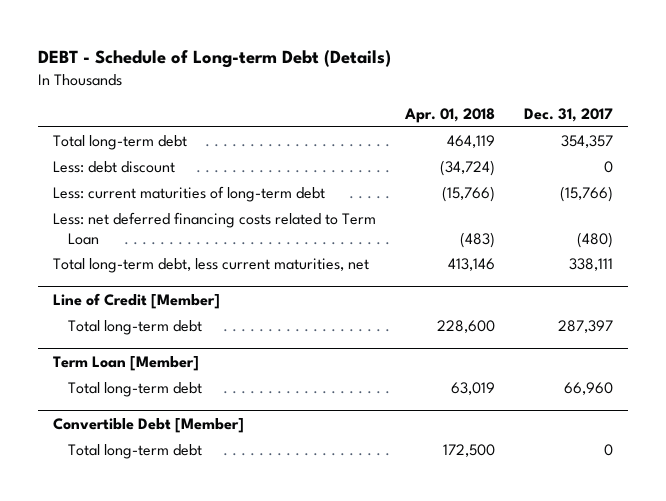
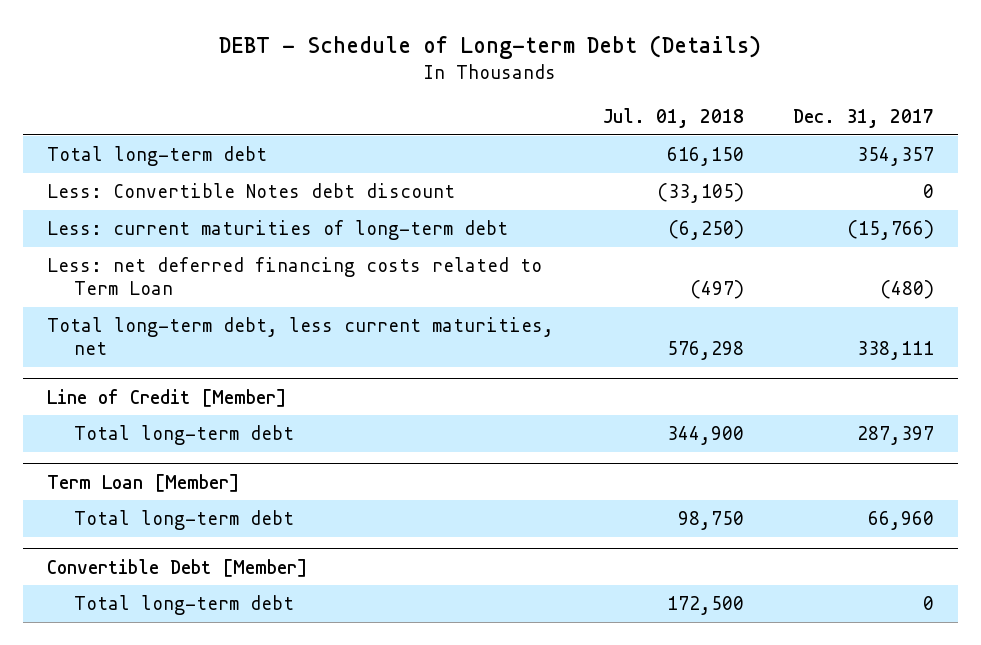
- | Apr. 01, 2018 | Dec. 31, 2017
+ | Jul. 01, 2018 | Dec. 31, 2017
- Less: debt discount | (34,724) | 0
+ Less: Convertible Notes debt discount | (33,105) | 0

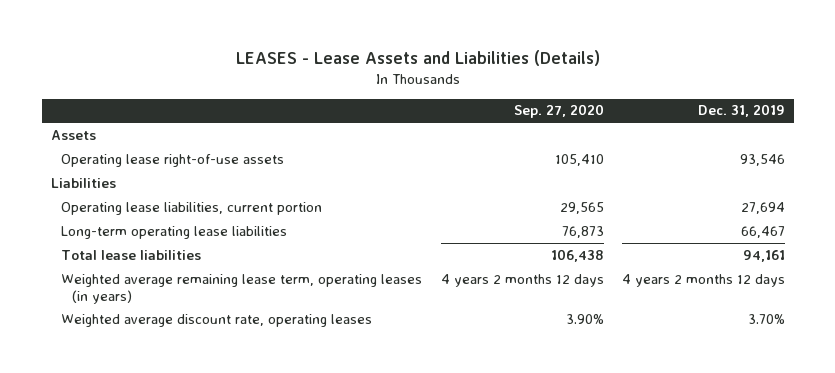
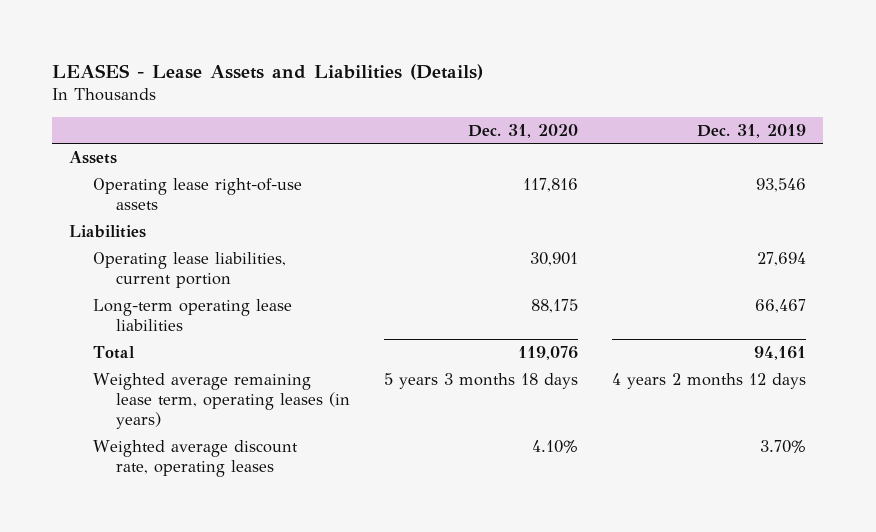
- | Sep. 27, 2020 | Dec. 31, 2019
+ | Dec. 31, 2020 | Dec. 31, 2019
- Total lease liabilities | 106,438 | 94,161
+ Total | 119,076 | 94,161

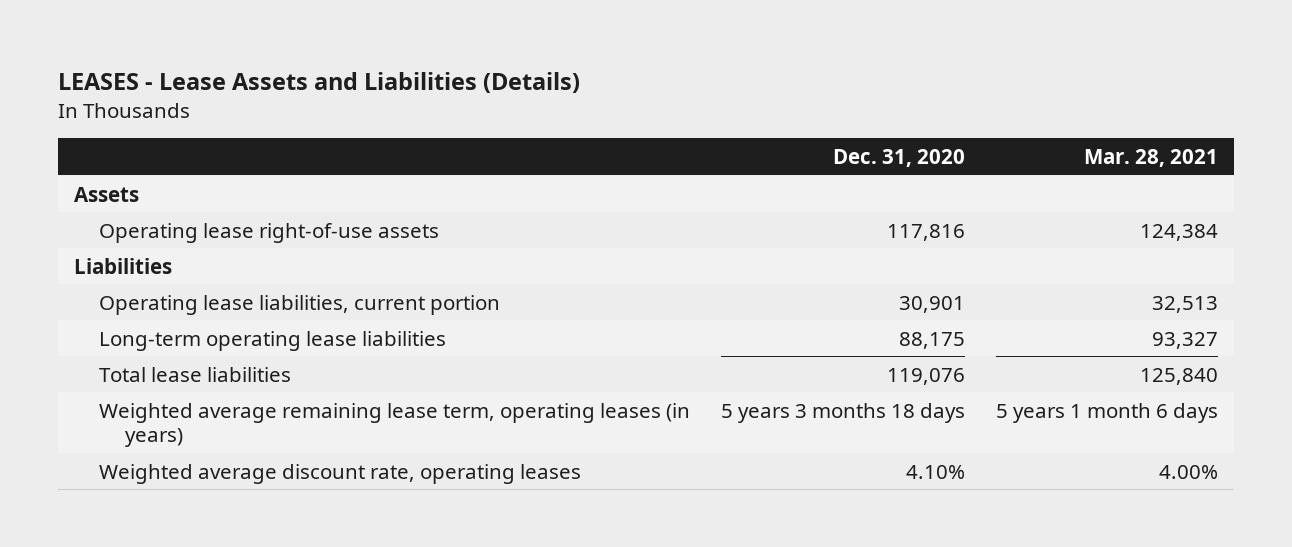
- | Dec. 31, 2020 | Dec. 31, 2019
+ | Dec. 31, 2020 | Mar. 28, 2021
- Total | 119,076 | 94,161
+ Total lease liabilities | 119,076 | 125,840

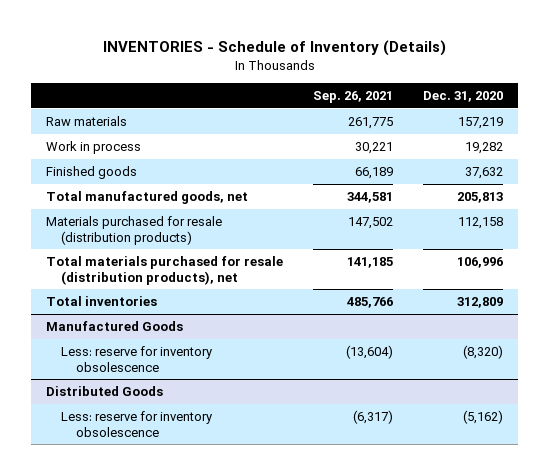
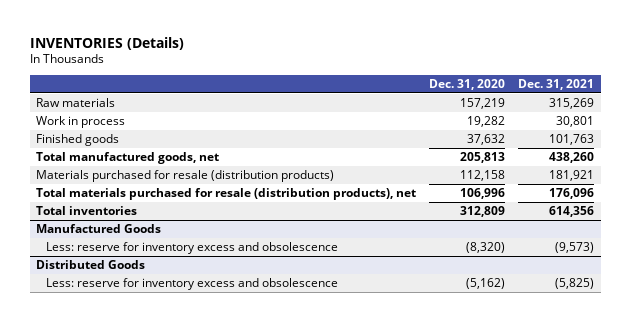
- INVENTORIES - Schedule of Inventory (Details)
+ INVENTORIES (Details)
- | Sep. 26, 2021 | Dec. 31, 2020
+ | Dec. 31, 2020 | Dec. 31, 2021
@ Manufactured Goods
- Less: reserve for inventory obsolescence | (13,604) | (8,320)
+ Less: reserve for inventory excess and obsolescence | (8,320) | (9,573)
@ Distributed Goods
- Less: reserve for inventory obsolescence | (6,317) | (5,162)
+ Less: reserve for inventory excess and obsolescence | (5,162) | (5,825)

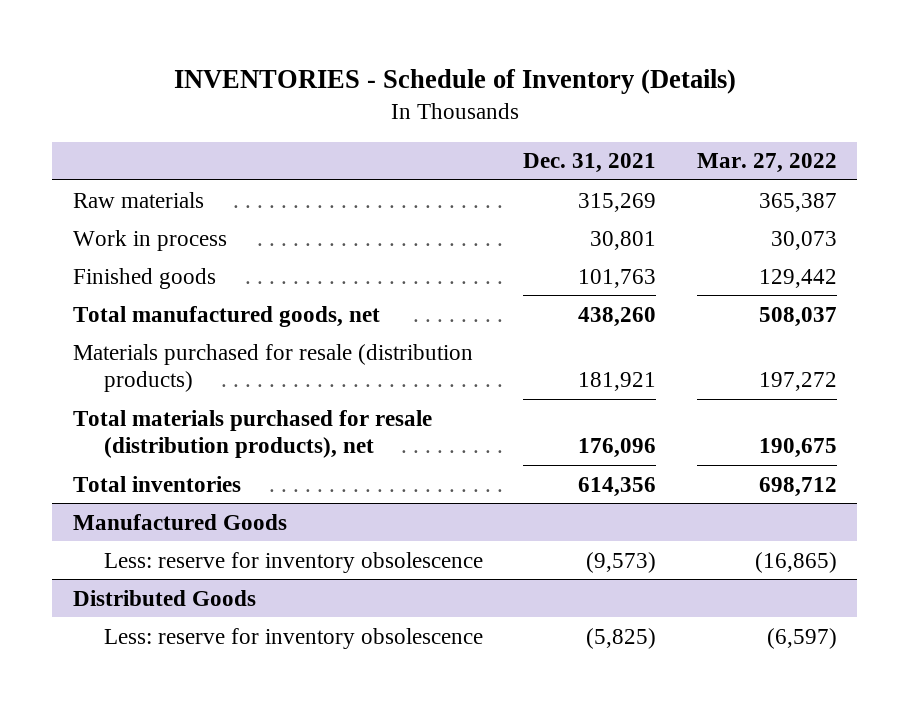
- INVENTORIES (Details)
+ INVENTORIES - Schedule of Inventory (Details)
- | Dec. 31, 2020 | Dec. 31, 2021
+ | Dec. 31, 2021 | Mar. 27, 2022
@ Manufactured Goods
- Less: reserve for inventory excess and obsolescence | (8,320) | (9,573)
+ Less: reserve for inventory obsolescence | (9,573) | (16,865)
@ Distributed Goods
- Less: reserve for inventory excess and obsolescence | (5,162) | (5,825)
+ Less: reserve for inventory obsolescence | (5,825) | (6,597)

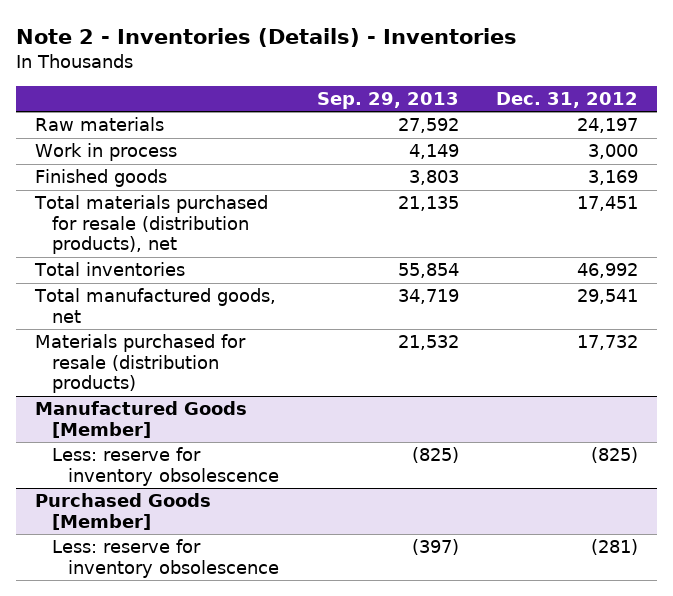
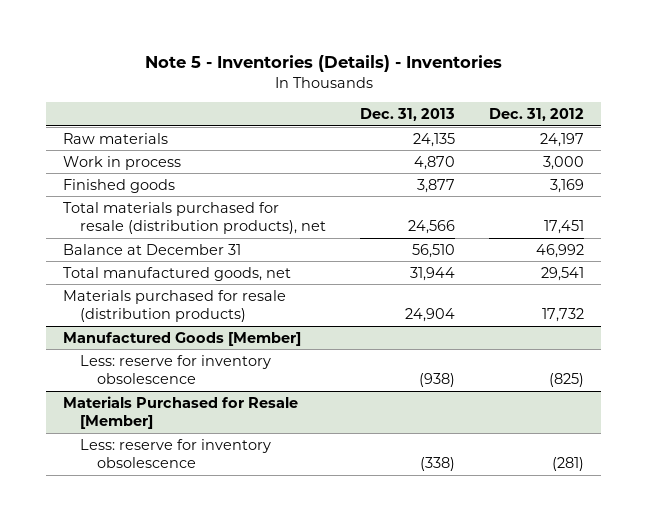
- Note 2 - Inventories (Details) - Inventories
+ Note 5 - Inventories (Details) - Inventories
- | Sep. 29, 2013 | Dec. 31, 2012
+ | Dec. 31, 2013 | Dec. 31, 2012
- Total inventories | 55,854 | 46,992
+ Balance at December 31 | 56,510 | 46,992
- Purchased Goods [Member]
+ Materials Purchased for Resale [Member]

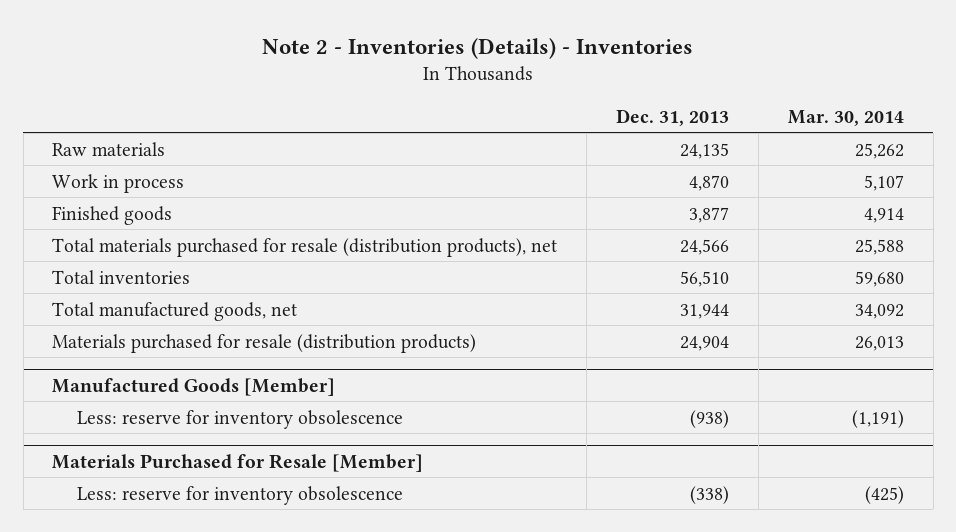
- Note 5 - Inventories (Details) - Inventories
+ Note 2 - Inventories (Details) - Inventories
- | Dec. 31, 2013 | Dec. 31, 2012
+ | Dec. 31, 2013 | Mar. 30, 2014
- Balance at December 31 | 56,510 | 46,992
+ Total inventories | 56,510 | 59,680

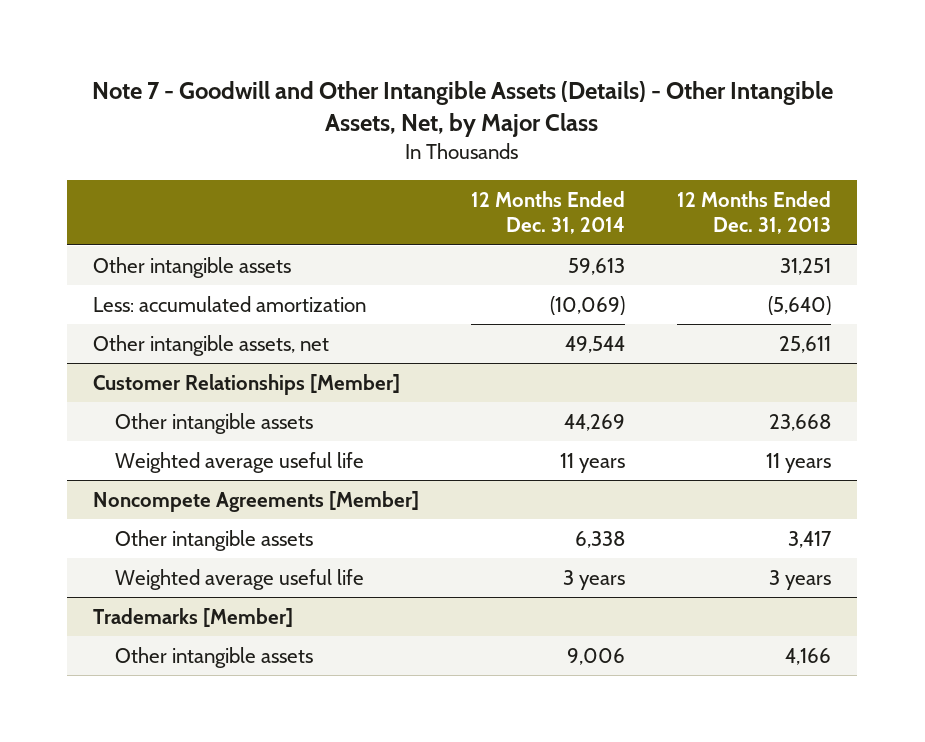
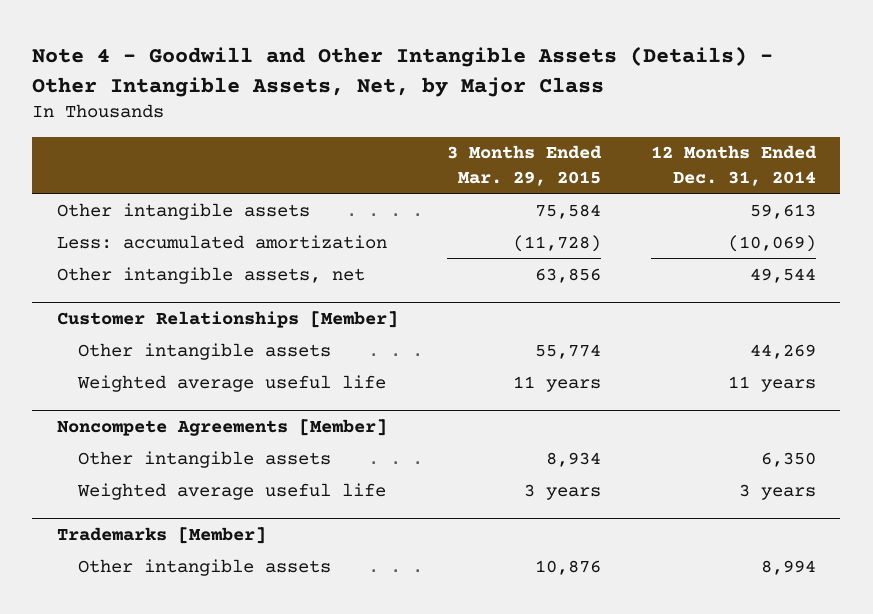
- Note 7 - Goodwill and Other Intangible Assets (Details) - Other Intangible Assets, Net, by Major Class
+ Note 4 - Goodwill and Other Intangible Assets (Details) - Other Intangible Assets, Net, by Major Class
- | 12 Months Ended Dec. 31, 2014 | 12 Months Ended Dec. 31, 2013
+ | 3 Months Ended Mar. 29, 2015 | 12 Months Ended Dec. 31, 2014
@ Noncompete Agreements [Member]
- Other intangible assets | 6,338 | 3,417
+ Other intangible assets | 8,934 | 6,350
@ Trademarks [Member]
- Other intangible assets | 9,006 | 4,166
+ Other intangible assets | 10,876 | 8,994

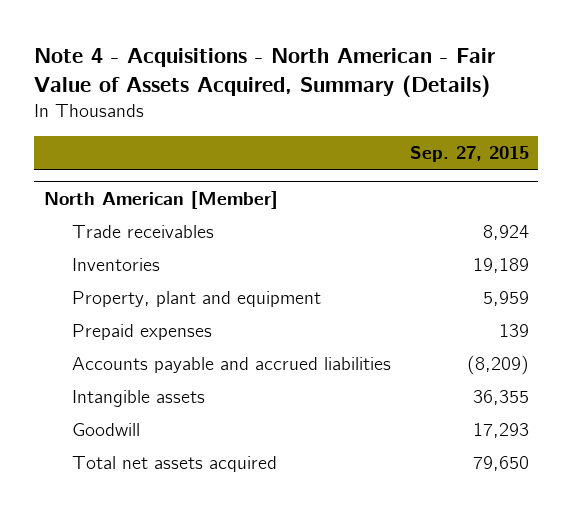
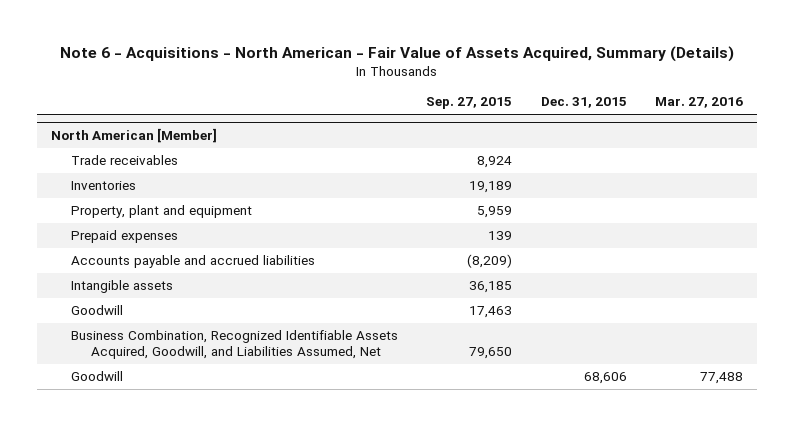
- Note 4 - Acquisitions - North American - Fair Value of Assets Acquired, Summary (Details)
+ Note 6 - Acquisitions - North American - Fair Value of Assets Acquired, Summary (Details)
- | Sep. 27, 2015
+ | Sep. 27, 2015 | Dec. 31, 2015 | Mar. 27, 2016
@ North American [Member]
- Intangible assets | 36,355
- Goodwill | 17,293
- Total net assets acquired | 79,650
+ Intangible assets | 36,185 | |
+ Goodwill | 17,463 | |
+ Business Combination, Recognized Identifiable Assets Acquired, Goodwill, and Liabilities Assumed, Net | 79,650 | |
+ Goodwill | | 68,606 | 77,488

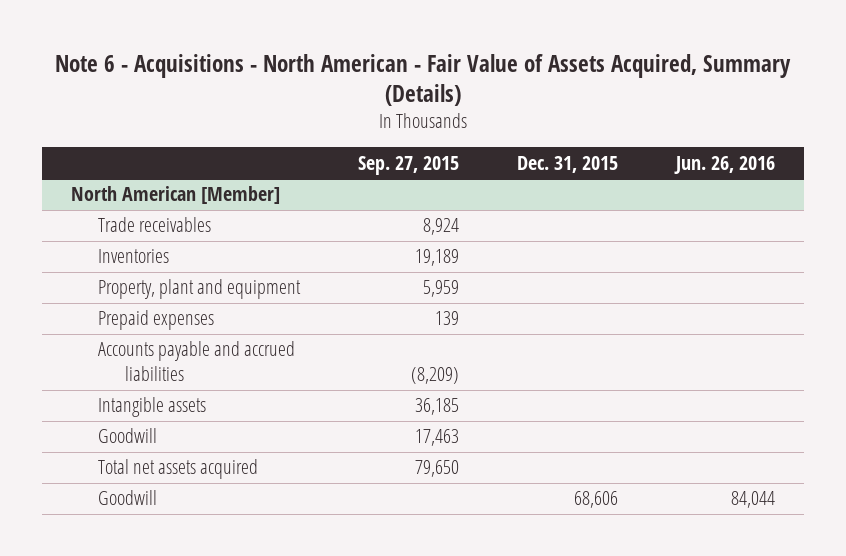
- | Sep. 27, 2015 | Dec. 31, 2015 | Mar. 27, 2016
+ | Sep. 27, 2015 | Dec. 31, 2015 | Jun. 26, 2016
@ North American [Member]
- Business Combination, Recognized Identifiable Assets Acquired, Goodwill, and Liabilities Assumed, Net | 79,650 | |
+ Total net assets acquired | 79,650 | |

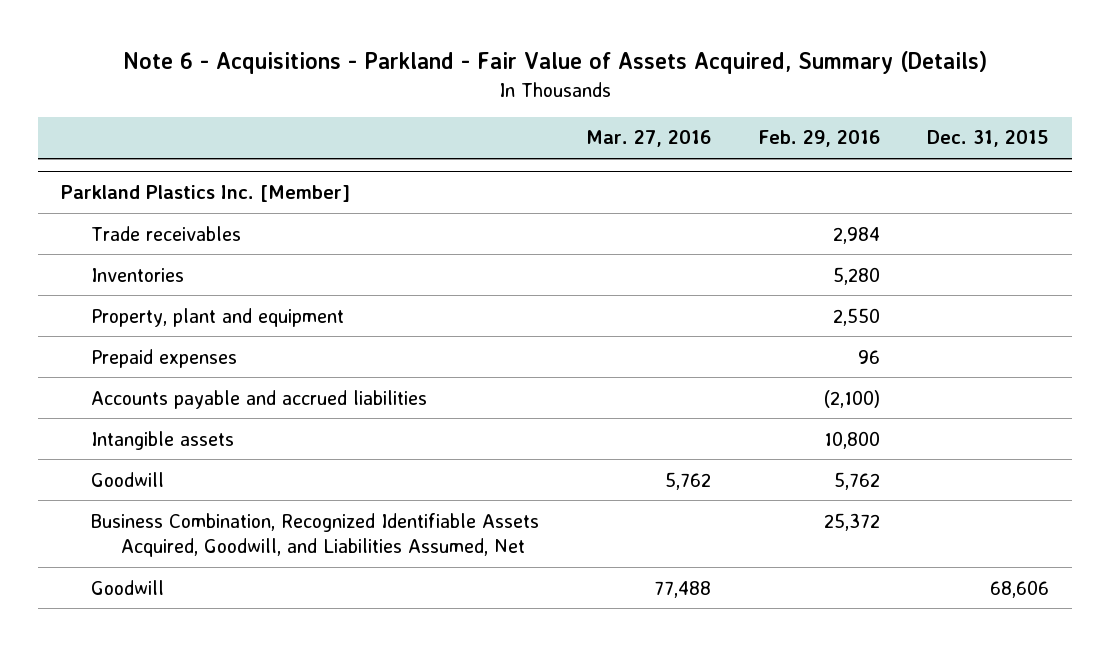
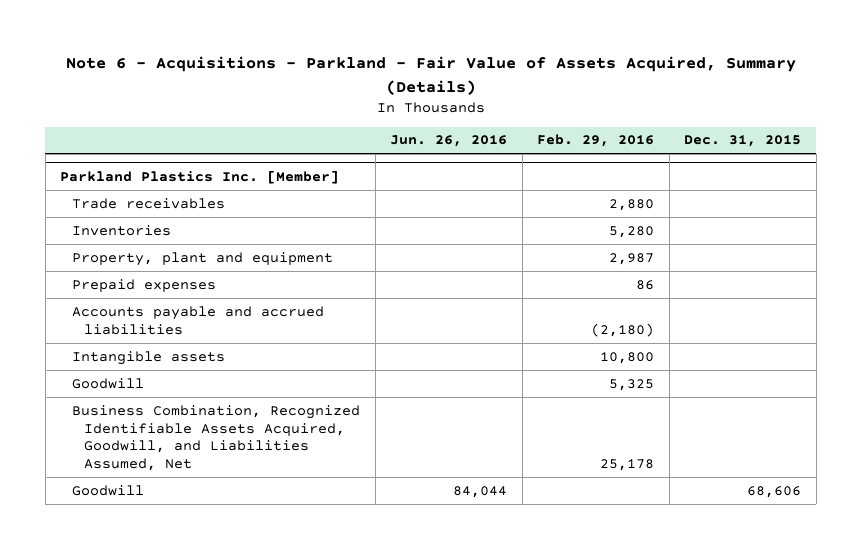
- | Mar. 27, 2016 | Feb. 29, 2016 | Dec. 31, 2015
+ | Jun. 26, 2016 | Feb. 29, 2016 | Dec. 31, 2015
@ Parkland Plastics Inc. [Member]
- Trade receivables | | 2,984 |
+ Trade receivables | | 2,880 |
- Property, plant and equipment | | 2,550 |
- Prepaid expenses | | 96 |
- Accounts payable and accrued liabilities | | (2,100) |
+ Property, plant and equipment | | 2,987 |
+ Prepaid expenses | | 86 |
+ Accounts payable and accrued liabilities | | (2,180) |
- Goodwill | 5,762 | 5,762 |
- Business Combination, Recognized Identifiable Assets Acquired, Goodwill, and Liabilities Assumed, Net | | 25,372 |
+ Goodwill | | 5,325 |
+ Business Combination, Recognized Identifiable Assets Acquired, Goodwill, and Liabilities Assumed, Net | | 25,178 |

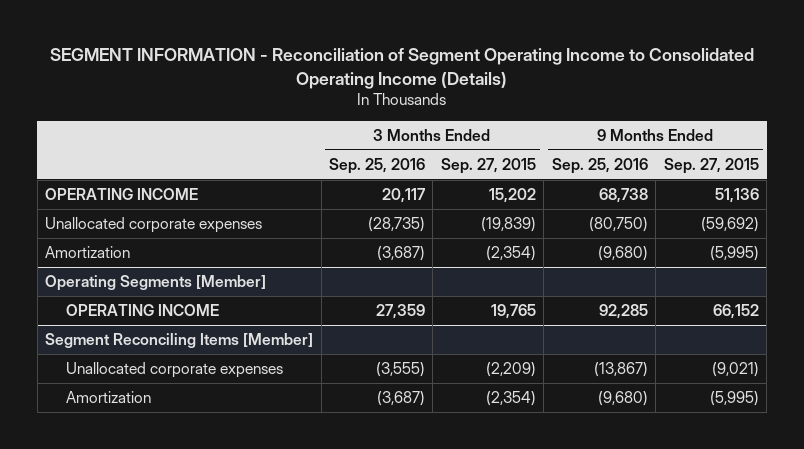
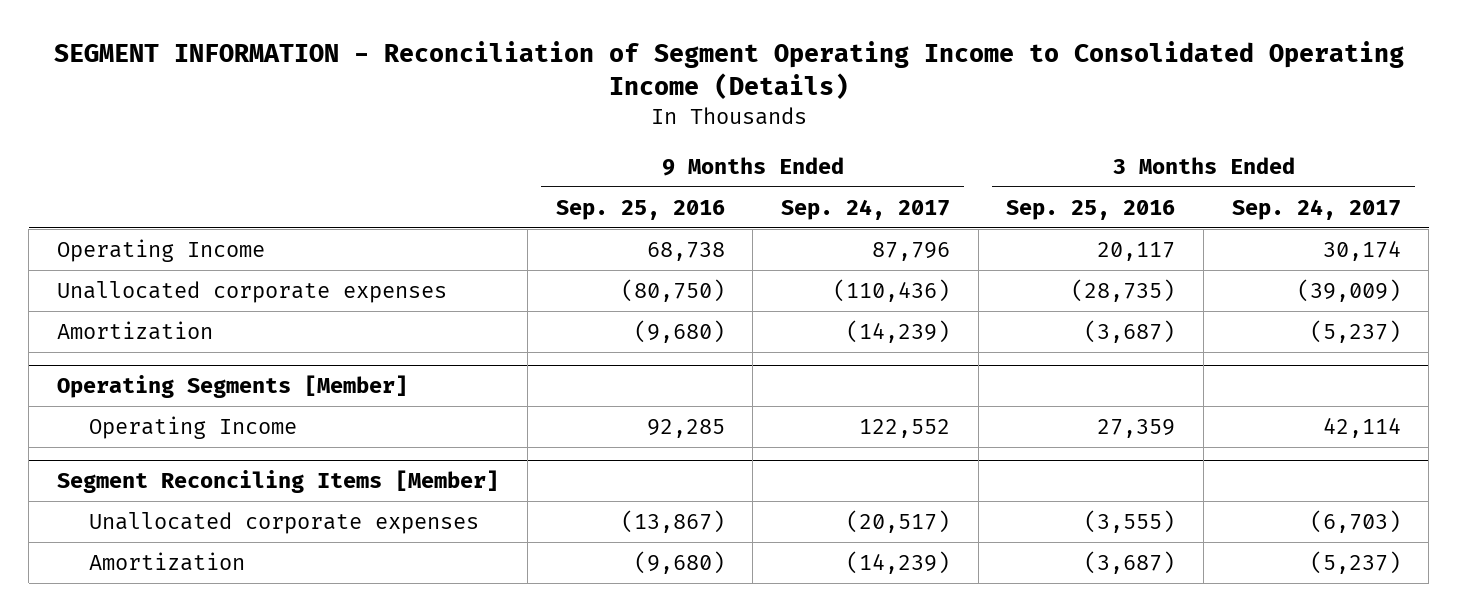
- | 3 Months Ended Sep. 25, 2016 | 3 Months Ended Sep. 27, 2015 | 9 Months Ended Sep. 25, 2016 | 9 Months Ended Sep. 27, 2015
+ | 9 Months Ended Sep. 25, 2016 | 9 Months Ended Sep. 24, 2017 | 3 Months Ended Sep. 25, 2016 | 3 Months Ended Sep. 24, 2017
- OPERATING INCOME | 20,117 | 15,202 | 68,738 | 51,136
+ Operating Income | 68,738 | 87,796 | 20,117 | 30,174
@ Operating Segments [Member]
- OPERATING INCOME | 27,359 | 19,765 | 92,285 | 66,152
+ Operating Income | 92,285 | 122,552 | 27,359 | 42,114

